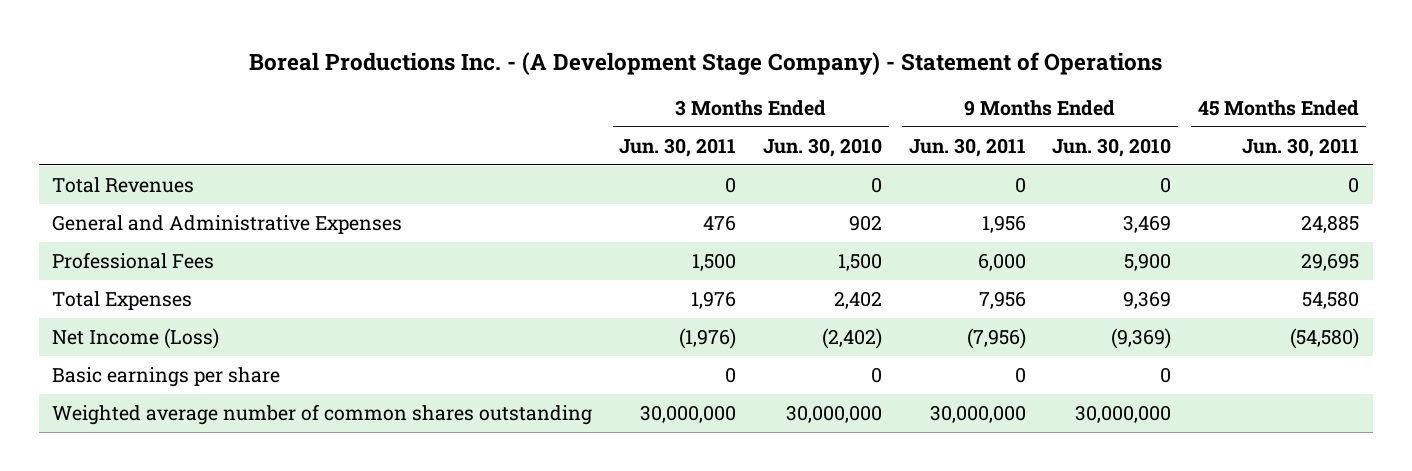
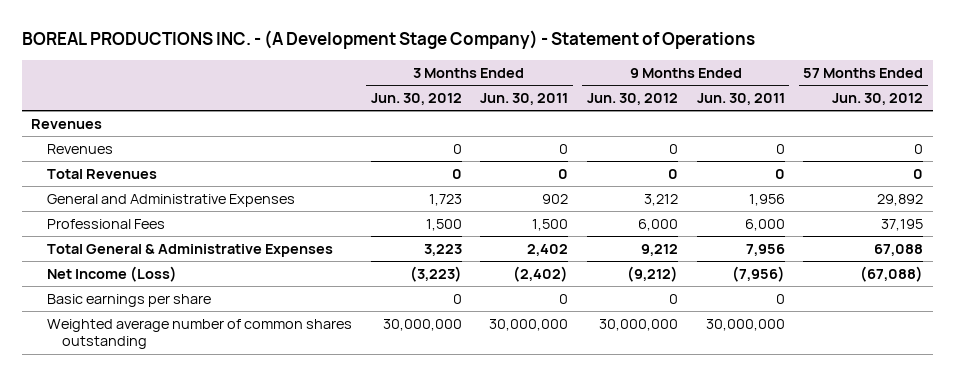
- Boreal Productions Inc. - (A Development Stage Company) - Statement of Operations
+ BOREAL PRODUCTIONS INC. - (A Development Stage Company) - Statement of Operations
- | 3 Months Ended Jun. 30, 2011 | 3 Months Ended Jun. 30, 2010 | 9 Months Ended Jun. 30, 2011 | 9 Months Ended Jun. 30, 2010 | 45 Months Ended Jun. 30, 2011
+ | 3 Months Ended Jun. 30, 2012 | 3 Months Ended Jun. 30, 2011 | 9 Months Ended Jun. 30, 2012 | 9 Months Ended Jun. 30, 2011 | 57 Months Ended Jun. 30, 2012
+ Revenues
+ Revenues | 0 | 0 | 0 | 0 | 0
- General and Administrative Expenses | 476 | 902 | 1,956 | 3,469 | 24,885
+ General and Administrative Expenses | 1,723 | 902 | 3,212 | 1,956 | 29,892
- Total Expenses | 1,976 | 2,402 | 7,956 | 9,369 | 54,580
- Net Income (Loss) | (1,976) | (2,402) | (7,956) | (9,369) | (54,580)
+ Total General & Administrative Expenses | 3,223 | 2,402 | 9,212 | 7,956 | 67,088
+ Net Income (Loss) | (3,223) | (2,402) | (9,212) | (7,956) | (67,088)

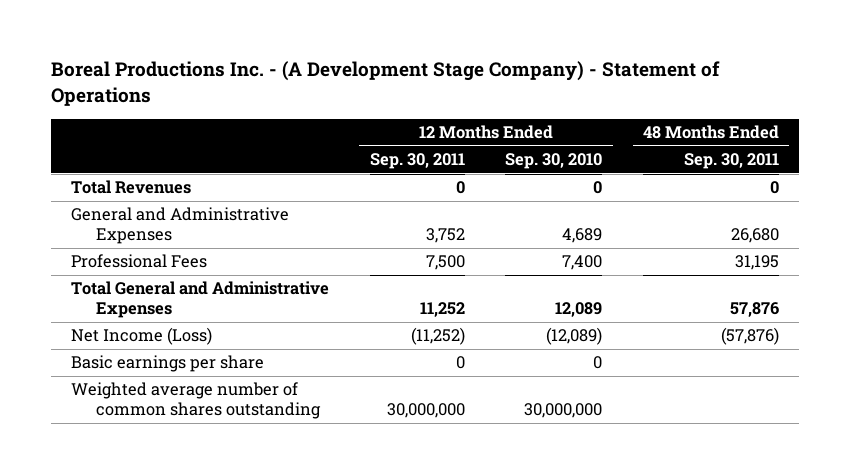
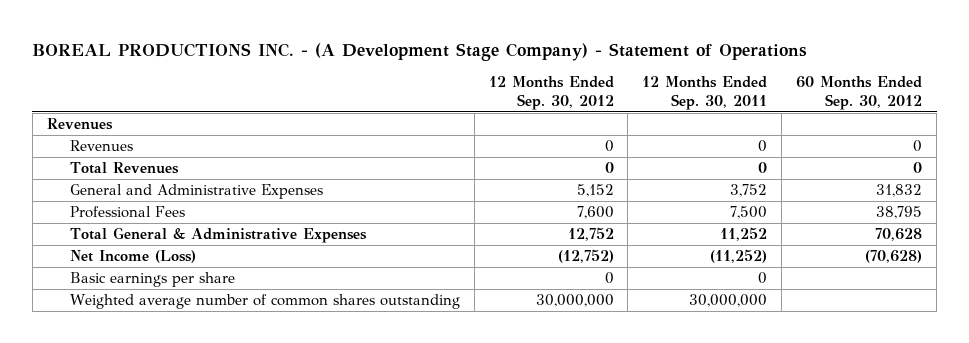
- Boreal Productions Inc. - (A Development Stage Company) - Statement of Operations
+ BOREAL PRODUCTIONS INC. - (A Development Stage Company) - Statement of Operations
- | 12 Months Ended Sep. 30, 2011 | 12 Months Ended Sep. 30, 2010 | 48 Months Ended Sep. 30, 2011
+ | 12 Months Ended Sep. 30, 2012 | 12 Months Ended Sep. 30, 2011 | 60 Months Ended Sep. 30, 2012
+ Revenues
+ Revenues | 0 | 0 | 0
- Total General and Administrative Expenses | 11,252 | 12,089 | 57,876
+ Total General & Administrative Expenses | 12,752 | 11,252 | 70,628

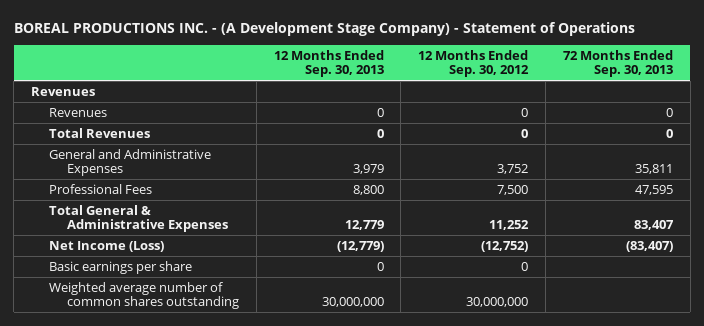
- | 12 Months Ended Sep. 30, 2012 | 12 Months Ended Sep. 30, 2011 | 60 Months Ended Sep. 30, 2012
+ | 12 Months Ended Sep. 30, 2013 | 12 Months Ended Sep. 30, 2012 | 72 Months Ended Sep. 30, 2013
- General and Administrative Expenses | 5,152 | 3,752 | 31,832
- Professional Fees | 7,600 | 7,500 | 38,795
- Total General & Administrative Expenses | 12,752 | 11,252 | 70,628
+ General and Administrative Expenses | 3,979 | 3,752 | 35,811
+ Professional Fees | 8,800 | 7,500 | 47,595
+ Total General & Administrative Expenses | 12,779 | 11,252 | 83,407

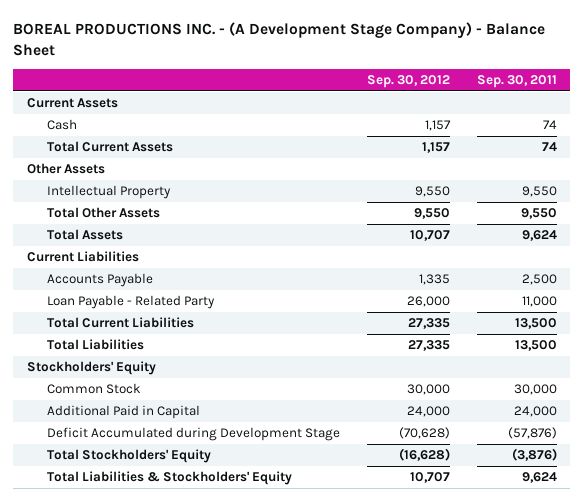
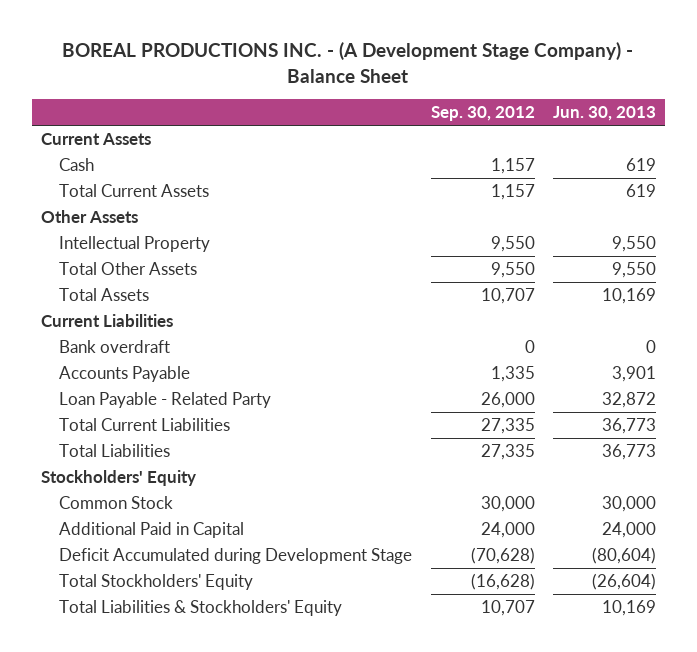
- | Sep. 30, 2012 | Sep. 30, 2011
+ | Sep. 30, 2012 | Jun. 30, 2013
+ Bank overdraft | 0 | 0

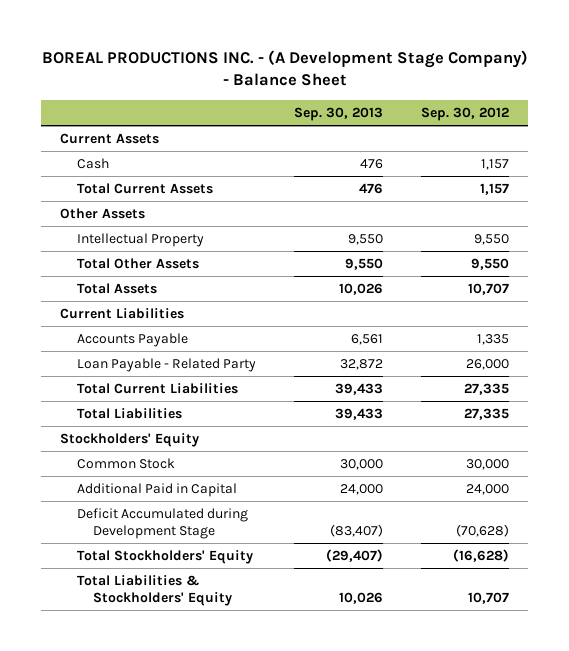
- | Sep. 30, 2012 | Jun. 30, 2013
+ | Sep. 30, 2013 | Sep. 30, 2012
- Bank overdraft | 0 | 0

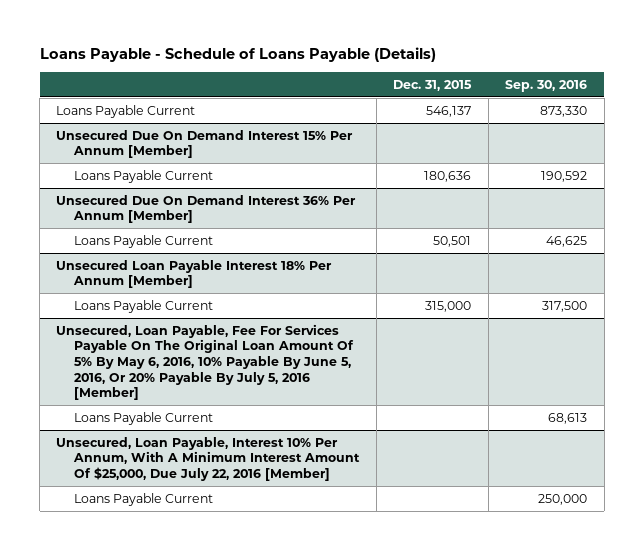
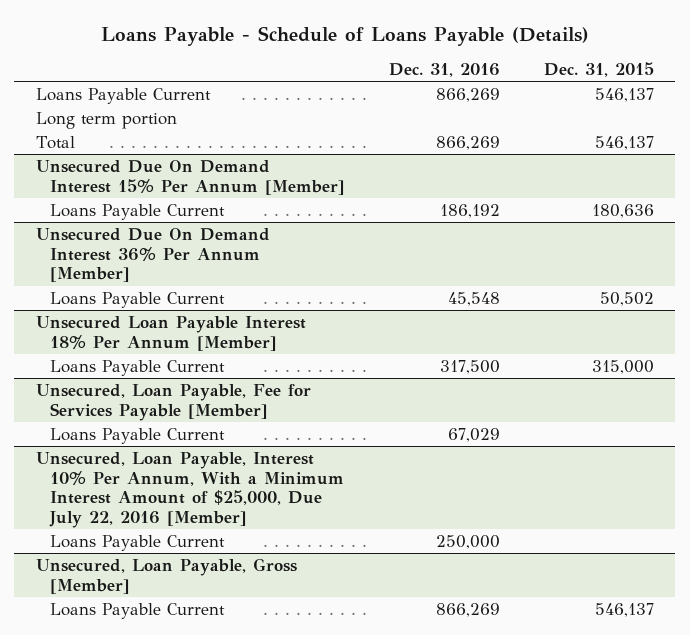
- | Dec. 31, 2015 | Sep. 30, 2016
+ | Dec. 31, 2016 | Dec. 31, 2015
+ Long term portion
+ Total | 866,269 | 546,137
@ Unsecured Due On Demand Interest 36% Per Annum [Member]
- Loans Payable Current | 50,501 | 46,625
+ Loans Payable Current | 45,548 | 50,502
- Unsecured, Loan Payable, Fee For Services Payable On The Original Loan Amount Of 5% By May 6, 2016, 10% Payable By June 5, 2016, Or 20% Payable By July 5, 2016 [Member]
+ Unsecured, Loan Payable, Fee for Services Payable [Member]
- Unsecured, Loan Payable, Interest 10% Per Annum, With A Minimum Interest Amount Of $25,000, Due July 22, 2016 [Member]
+ Unsecured, Loan Payable, Interest 10% Per Annum, With a Minimum Interest Amount of $25,000, Due July 22, 2016 [Member]
+ Unsecured, Loan Payable, Gross [Member]
+ Loans Payable Current | 866,269 | 546,137

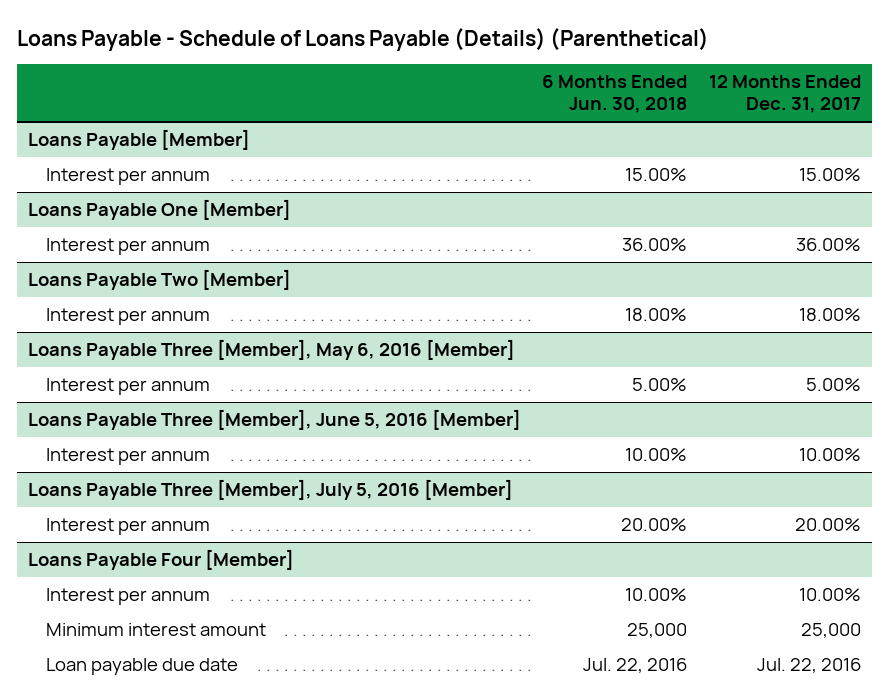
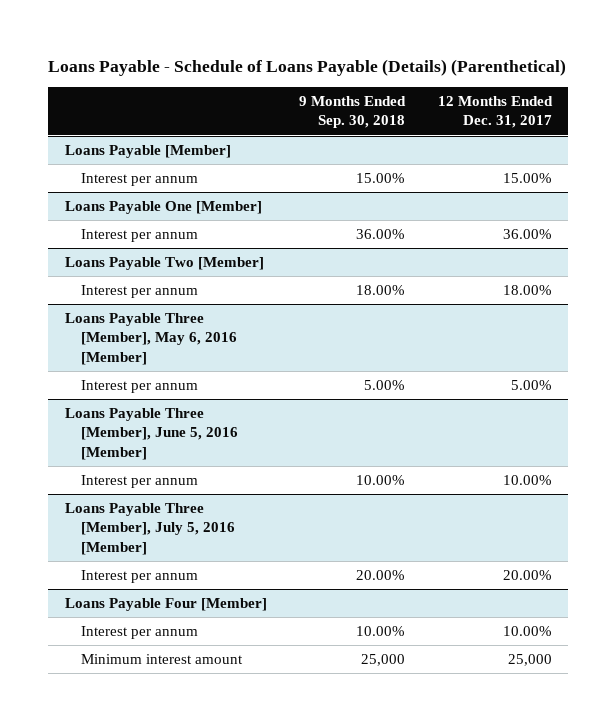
- | 6 Months Ended Jun. 30, 2018 | 12 Months Ended Dec. 31, 2017
+ | 9 Months Ended Sep. 30, 2018 | 12 Months Ended Dec. 31, 2017
@ Loans Payable Four [Member]
- Loan payable due date | Jul. 22, 2016 | Jul. 22, 2016

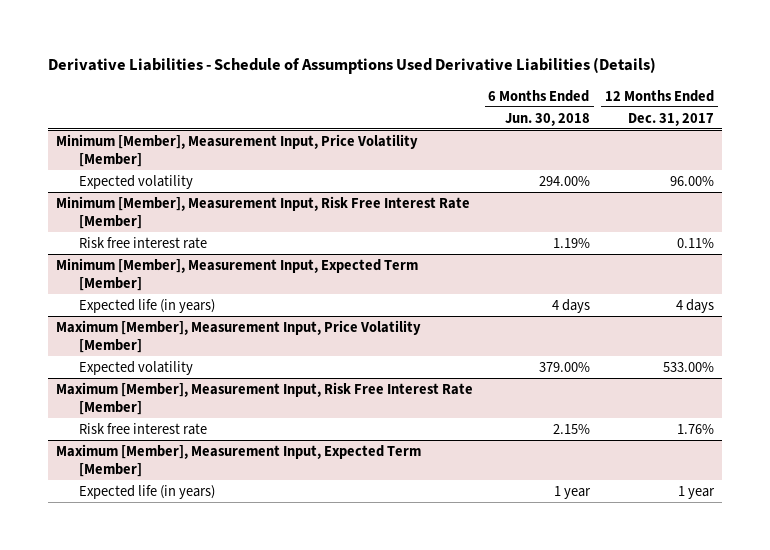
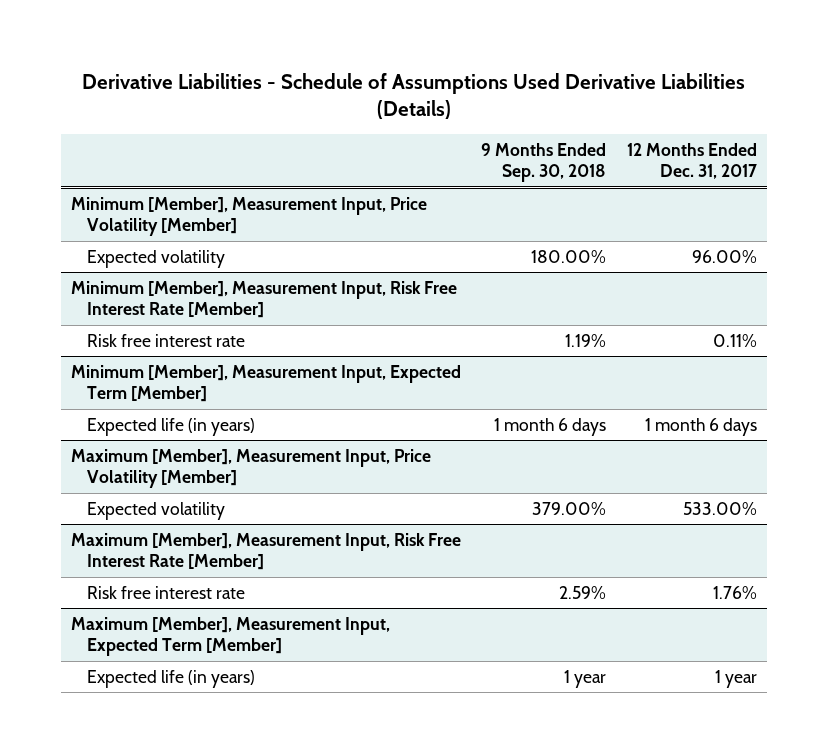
- | 6 Months Ended Jun. 30, 2018 | 12 Months Ended Dec. 31, 2017
+ | 9 Months Ended Sep. 30, 2018 | 12 Months Ended Dec. 31, 2017
@ Minimum [Member], Measurement Input, Expected Term [Member]
- Expected life (in years) | 4 days | 4 days
+ Expected life (in years) | 1 month 6 days | 1 month 6 days

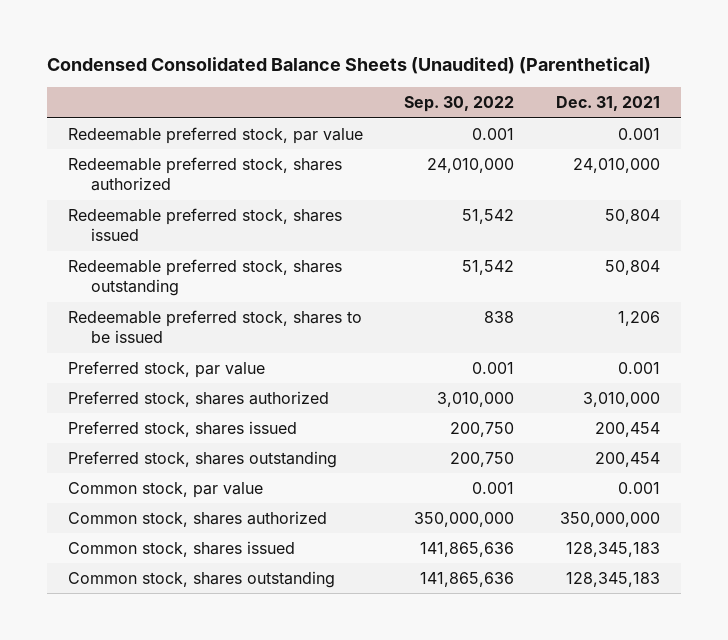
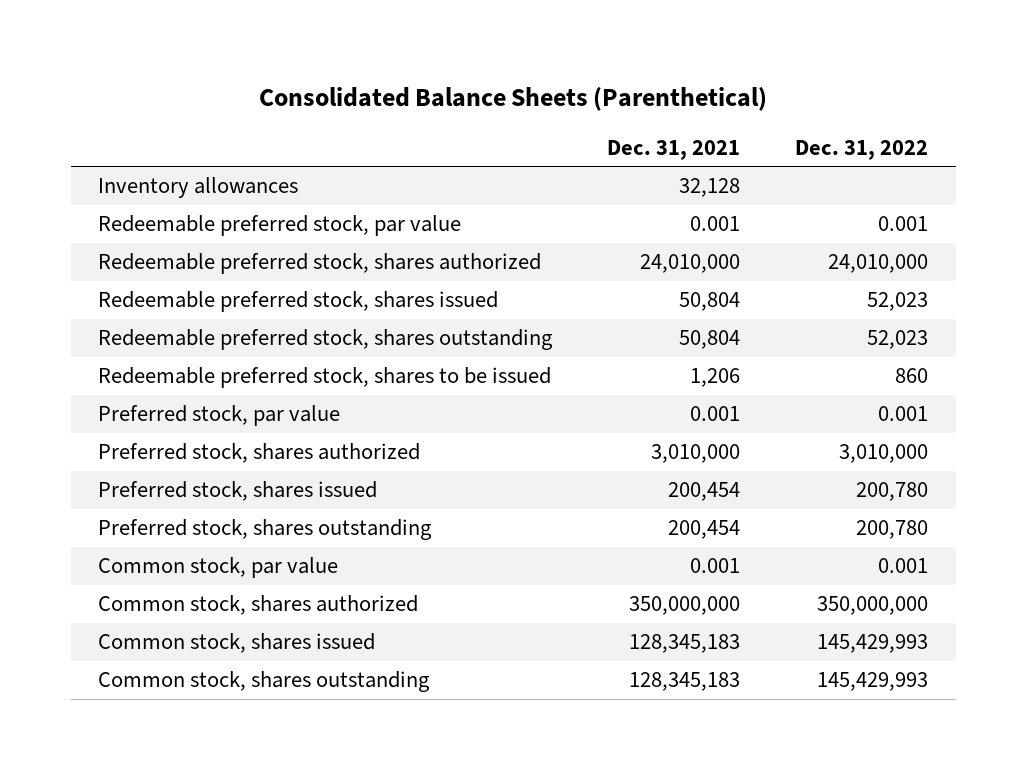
- Condensed Consolidated Balance Sheets (Unaudited) (Parenthetical)
+ Consolidated Balance Sheets (Parenthetical)
- | Sep. 30, 2022 | Dec. 31, 2021
+ | Dec. 31, 2021 | Dec. 31, 2022
+ Inventory allowances | 32,128 |

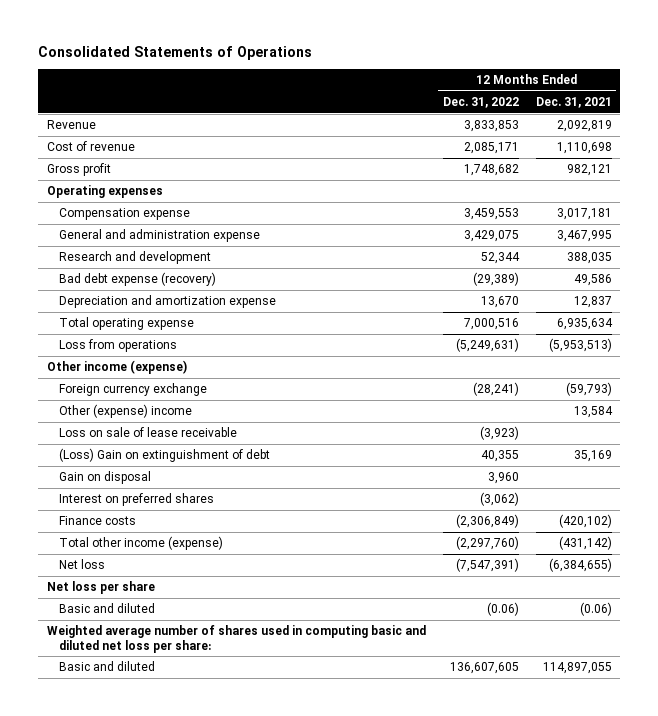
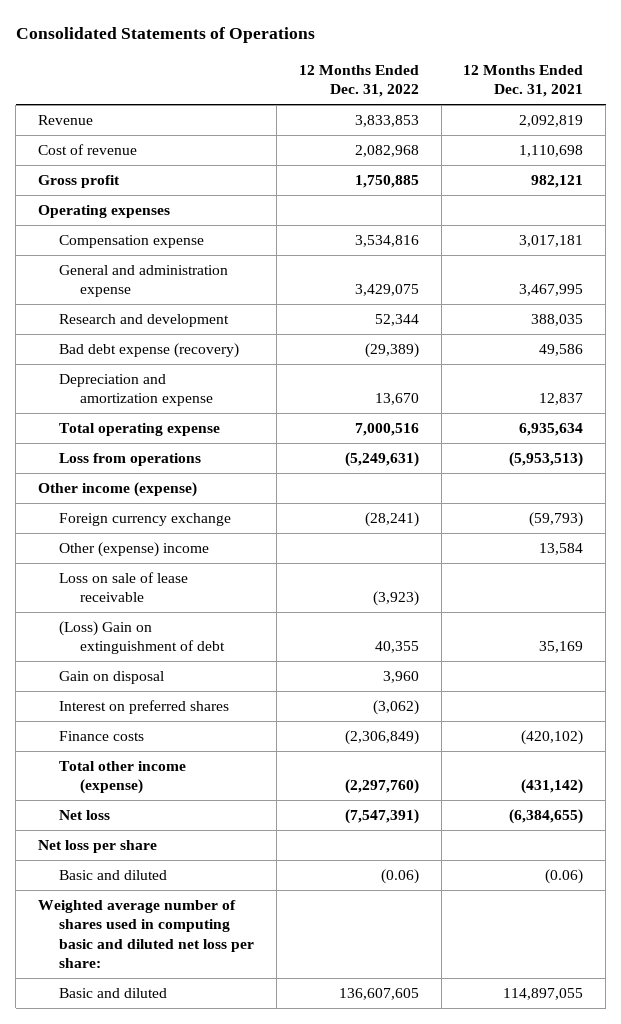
- Cost of revenue | 2,085,171 | 1,110,698
- Gross profit | 1,748,682 | 982,121
+ Cost of revenue | 2,082,968 | 1,110,698
+ Gross profit | 1,750,885 | 982,121
- Compensation expense | 3,459,553 | 3,017,181
+ Compensation expense | 3,534,816 | 3,017,181

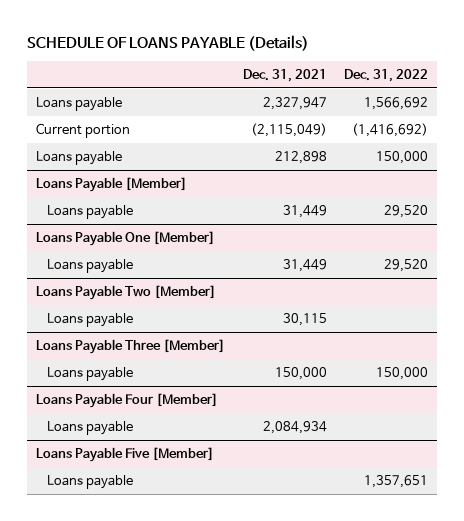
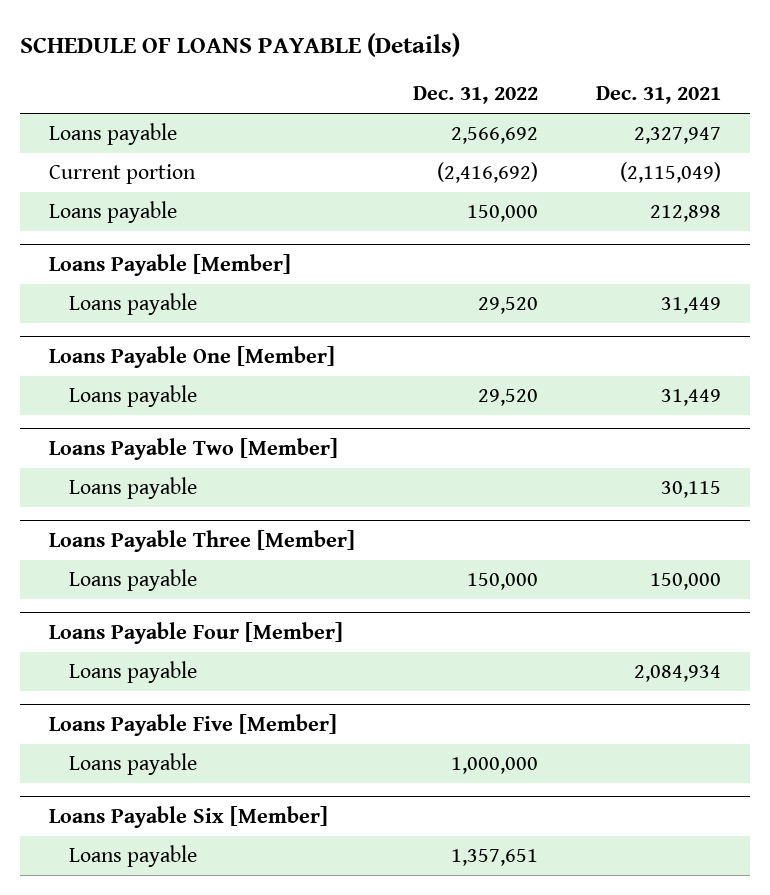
- | Dec. 31, 2021 | Dec. 31, 2022
+ | Dec. 31, 2022 | Dec. 31, 2021
- Loans payable | 2,327,947 | 1,566,692
- Current portion | (2,115,049) | (1,416,692)
+ Loans payable | 2,566,692 | 2,327,947
+ Current portion | (2,416,692) | (2,115,049)
@ Loans Payable Five [Member]
+ Loans payable | 1,000,000 |
+ Loans Payable Six [Member]

